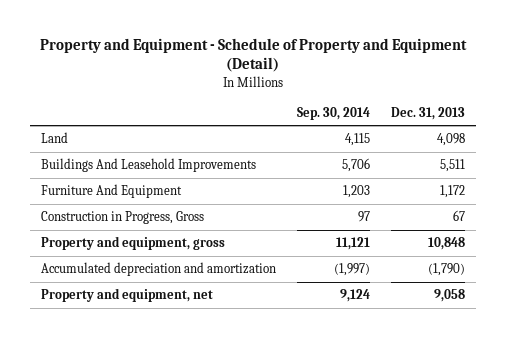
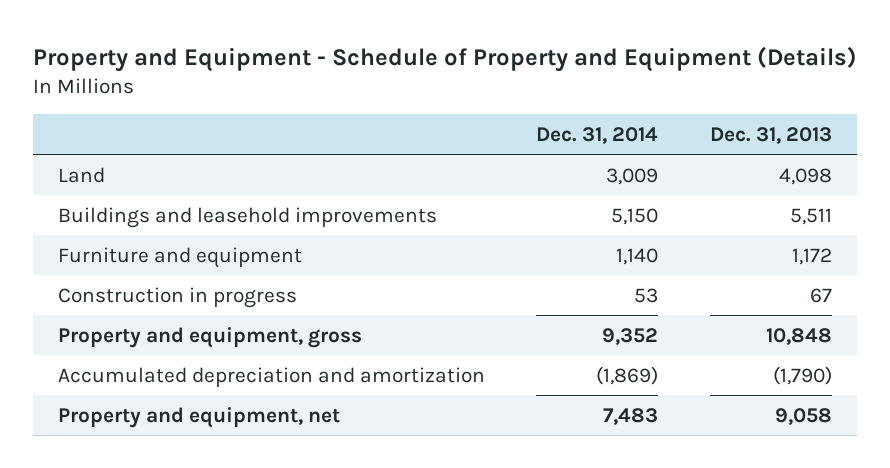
- Property and Equipment - Schedule of Property and Equipment (Detail)
+ Property and Equipment - Schedule of Property and Equipment (Details)
- | Sep. 30, 2014 | Dec. 31, 2013
+ | Dec. 31, 2014 | Dec. 31, 2013
- Buildings And Leasehold Improvements | 5,706 | 5,511
- Furniture And Equipment | 1,203 | 1,172
- Construction in Progress, Gross | 97 | 67
+ Buildings and leasehold improvements | 5,150 | 5,511
+ Furniture and equipment | 1,140 | 1,172
+ Construction in progress | 53 | 67

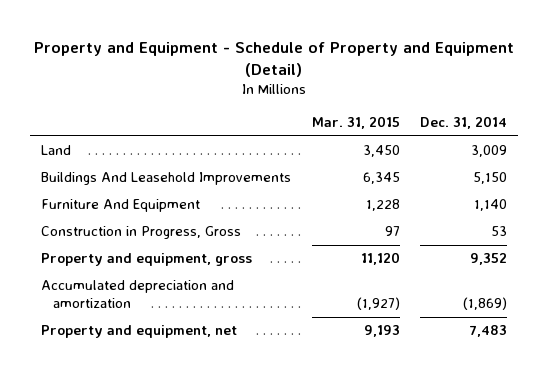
- Property and Equipment - Schedule of Property and Equipment (Details)
+ Property and Equipment - Schedule of Property and Equipment (Detail)
- | Dec. 31, 2014 | Dec. 31, 2013
+ | Mar. 31, 2015 | Dec. 31, 2014
- Buildings and leasehold improvements | 5,150 | 5,511
- Furniture and equipment | 1,140 | 1,172
- Construction in progress | 53 | 67
+ Buildings And Leasehold Improvements | 6,345 | 5,150
+ Furniture And Equipment | 1,228 | 1,140
+ Construction in Progress, Gross | 97 | 53

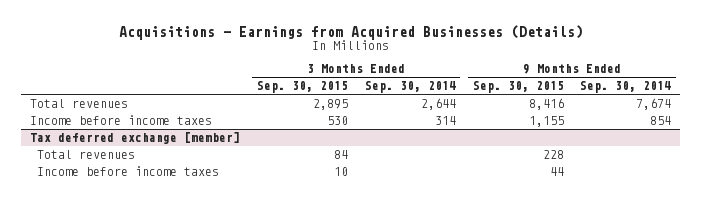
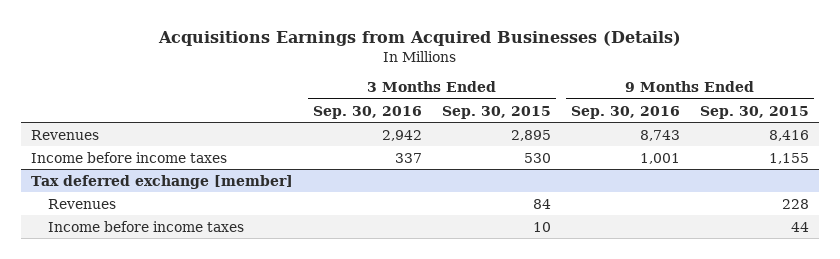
- Acquisitions - Earnings from Acquired Businesses (Details)
+ Acquisitions Earnings from Acquired Businesses (Details)
- | 3 Months Ended Sep. 30, 2015 | 3 Months Ended Sep. 30, 2014 | 9 Months Ended Sep. 30, 2015 | 9 Months Ended Sep. 30, 2014
+ | 3 Months Ended Sep. 30, 2016 | 3 Months Ended Sep. 30, 2015 | 9 Months Ended Sep. 30, 2016 | 9 Months Ended Sep. 30, 2015
- Total revenues | 2,895 | 2,644 | 8,416 | 7,674
+ Revenues | 2,942 | 2,895 | 8,743 | 8,416
@ Tax deferred exchange [member]
- Total revenues | 84 | | 228 |
+ Revenues | | 84 | | 228

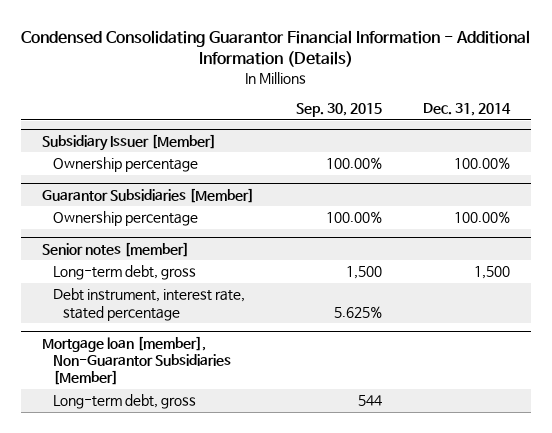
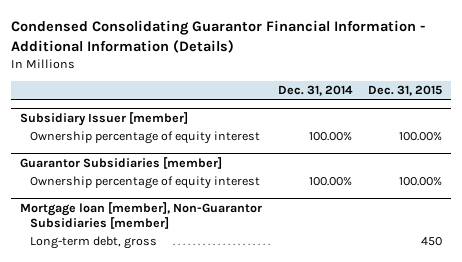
- | Sep. 30, 2015 | Dec. 31, 2014
+ | Dec. 31, 2014 | Dec. 31, 2015
- Subsidiary Issuer [Member]
- Ownership percentage | 100.00% | 100.00%
- Guarantor Subsidiaries [Member]
- Ownership percentage | 100.00% | 100.00%
- Senior notes [member]
- Long-term debt, gross | 1,500 | 1,500
- Debt instrument, interest rate, stated percentage | 5.625% |
- Mortgage loan [member], Non-Guarantor Subsidiaries [Member]
+ Subsidiary Issuer [member]
+ Ownership percentage of equity interest | 100.00% | 100.00%
+ Guarantor Subsidiaries [member]
+ Ownership percentage of equity interest | 100.00% | 100.00%
+ Mortgage loan [member], Non-Guarantor Subsidiaries [member]

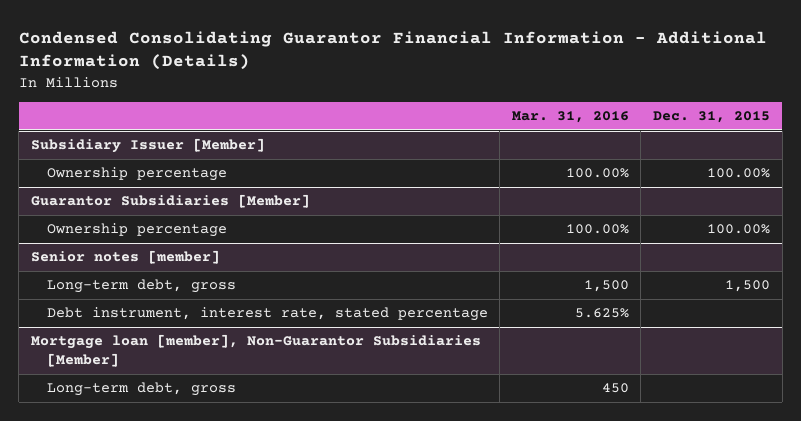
- | Dec. 31, 2014 | Dec. 31, 2015
+ | Mar. 31, 2016 | Dec. 31, 2015
- Subsidiary Issuer [member]
- Ownership percentage of equity interest | 100.00% | 100.00%
- Guarantor Subsidiaries [member]
- Ownership percentage of equity interest | 100.00% | 100.00%
- Mortgage loan [member], Non-Guarantor Subsidiaries [member]
- Long-term debt, gross | | 450
+ Subsidiary Issuer [Member]
+ Ownership percentage | 100.00% | 100.00%
+ Guarantor Subsidiaries [Member]
+ Ownership percentage | 100.00% | 100.00%
+ Senior notes [member]
+ Long-term debt, gross | 1,500 | 1,500
+ Debt instrument, interest rate, stated percentage | 5.625% |
+ Mortgage loan [member], Non-Guarantor Subsidiaries [Member]
+ Long-term debt, gross | 450 |

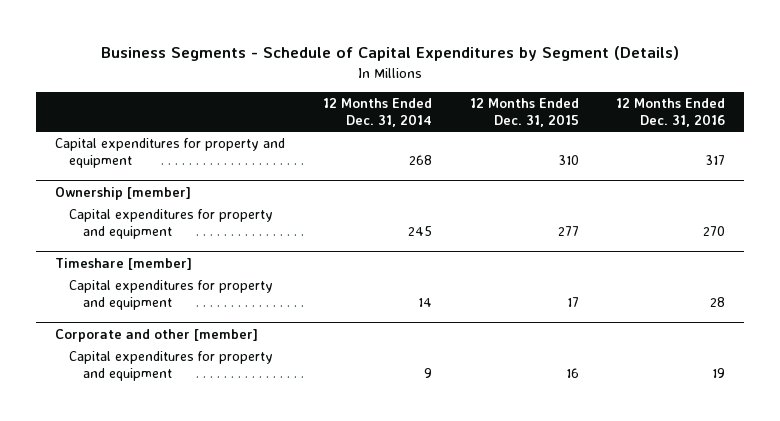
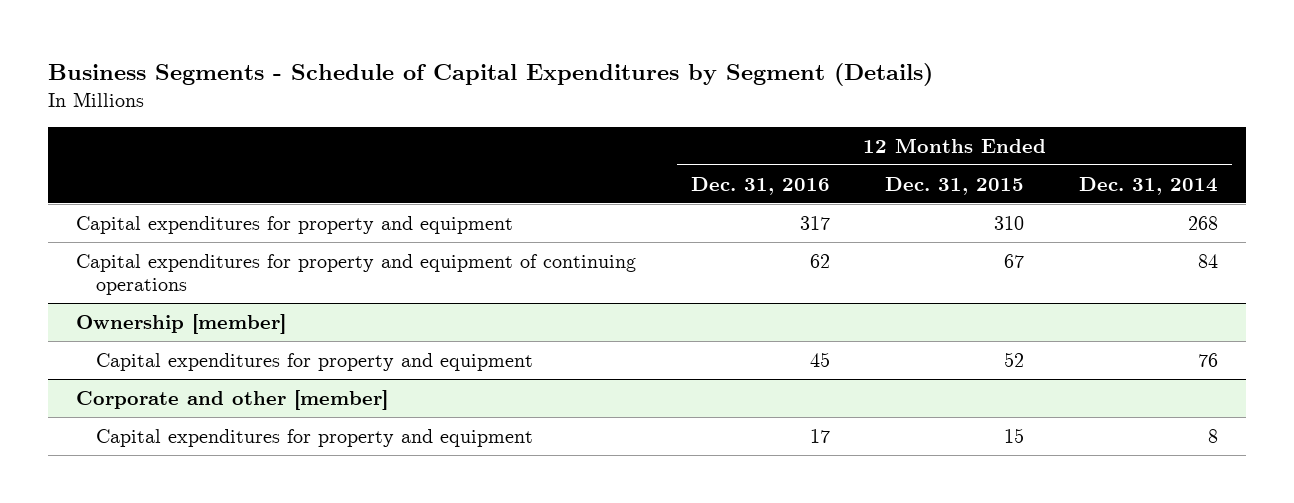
- | 12 Months Ended Dec. 31, 2014 | 12 Months Ended Dec. 31, 2015 | 12 Months Ended Dec. 31, 2016
+ | 12 Months Ended Dec. 31, 2016 | 12 Months Ended Dec. 31, 2015 | 12 Months Ended Dec. 31, 2014
+ Capital expenditures for property and equipment of continuing operations | 62 | 67 | 84
@ Ownership [member]
- Capital expenditures for property and equipment | 245 | 277 | 270
- Timeshare [member]
- Capital expenditures for property and equipment | 14 | 17 | 28
@ Ownership [member]
+ Capital expenditures for property and equipment | 45 | 52 | 76
@ Corporate and other [member]
- Capital expenditures for property and equipment | 9 | 16 | 19
+ Capital expenditures for property and equipment | 17 | 15 | 8

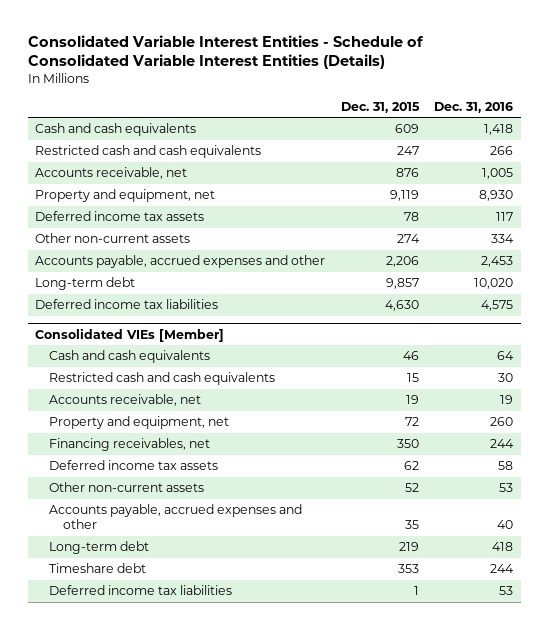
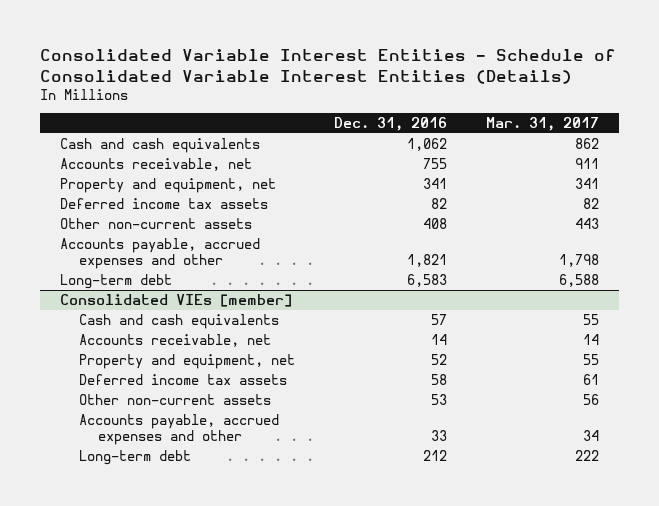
- | Dec. 31, 2015 | Dec. 31, 2016
+ | Dec. 31, 2016 | Mar. 31, 2017
- Cash and cash equivalents | 609 | 1,418
- Restricted cash and cash equivalents | 247 | 266
- Accounts receivable, net | 876 | 1,005
- Property and equipment, net | 9,119 | 8,930
- Deferred income tax assets | 78 | 117
- Other non-current assets | 274 | 334
- Accounts payable, accrued expenses and other | 2,206 | 2,453
- Long-term debt | 9,857 | 10,020
- Deferred income tax liabilities | 4,630 | 4,575
- Consolidated VIEs [Member]
- Cash and cash equivalents | 46 | 64
- Restricted cash and cash equivalents | 15 | 30
- Accounts receivable, net | 19 | 19
- Property and equipment, net | 72 | 260
- Financing receivables, net | 350 | 244
+ Cash and cash equivalents | 1,062 | 862
+ Accounts receivable, net | 755 | 911
+ Property and equipment, net | 341 | 341
+ Deferred income tax assets | 82 | 82
+ Other non-current assets | 408 | 443
+ Accounts payable, accrued expenses and other | 1,821 | 1,798
+ Long-term debt | 6,583 | 6,588
+ Consolidated VIEs [member]
+ Cash and cash equivalents | 57 | 55
+ Accounts receivable, net | 14 | 14
+ Property and equipment, net | 52 | 55
- Accounts payable, accrued expenses and other | 35 | 40
- Long-term debt | 219 | 418
- Timeshare debt | 353 | 244
- Deferred income tax liabilities | 1 | 53
+ Accounts payable, accrued expenses and other | 33 | 34
+ Long-term debt | 212 | 222

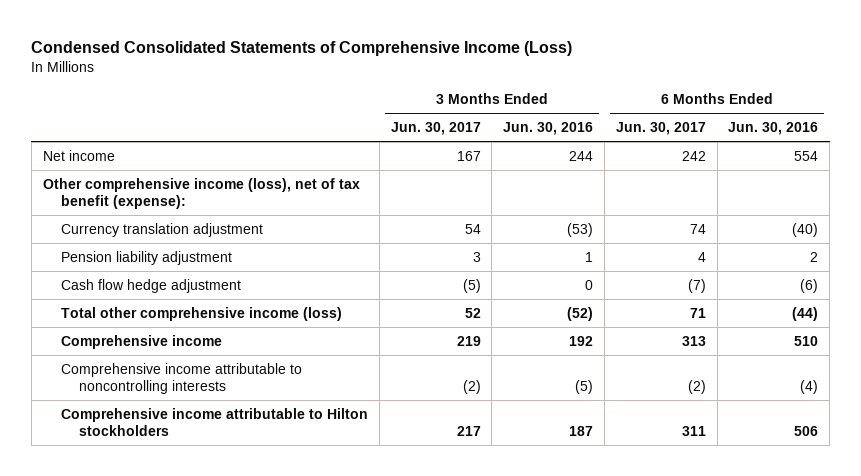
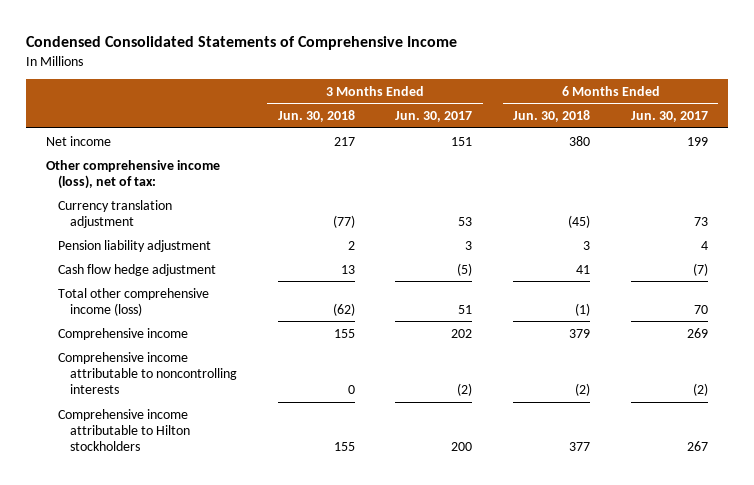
- Condensed Consolidated Statements of Comprehensive Income (Loss)
+ Condensed Consolidated Statements of Comprehensive Income
- | 3 Months Ended Jun. 30, 2017 | 3 Months Ended Jun. 30, 2016 | 6 Months Ended Jun. 30, 2017 | 6 Months Ended Jun. 30, 2016
+ | 3 Months Ended Jun. 30, 2018 | 3 Months Ended Jun. 30, 2017 | 6 Months Ended Jun. 30, 2018 | 6 Months Ended Jun. 30, 2017
- Net income | 167 | 244 | 242 | 554
- Other comprehensive income (loss), net of tax benefit (expense):
- Currency translation adjustment | 54 | (53) | 74 | (40)
+ Net income | 217 | 151 | 380 | 199
+ Other comprehensive income (loss), net of tax:
+ Currency translation adjustment | (77) | 53 | (45) | 73
- Total other comprehensive income (loss) | 52 | (52) | 71 | (44)
- Comprehensive income | 219 | 192 | 313 | 510
+ Total other comprehensive income (loss) | (62) | 51 | (1) | 70
+ Comprehensive income | 155 | 202 | 379 | 269
- Comprehensive income attributable to Hilton stockholders | 217 | 187 | 311 | 506
+ Comprehensive income attributable to Hilton stockholders | 155 | 200 | 377 | 267

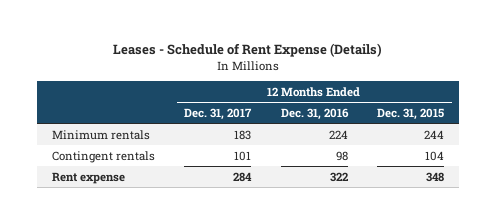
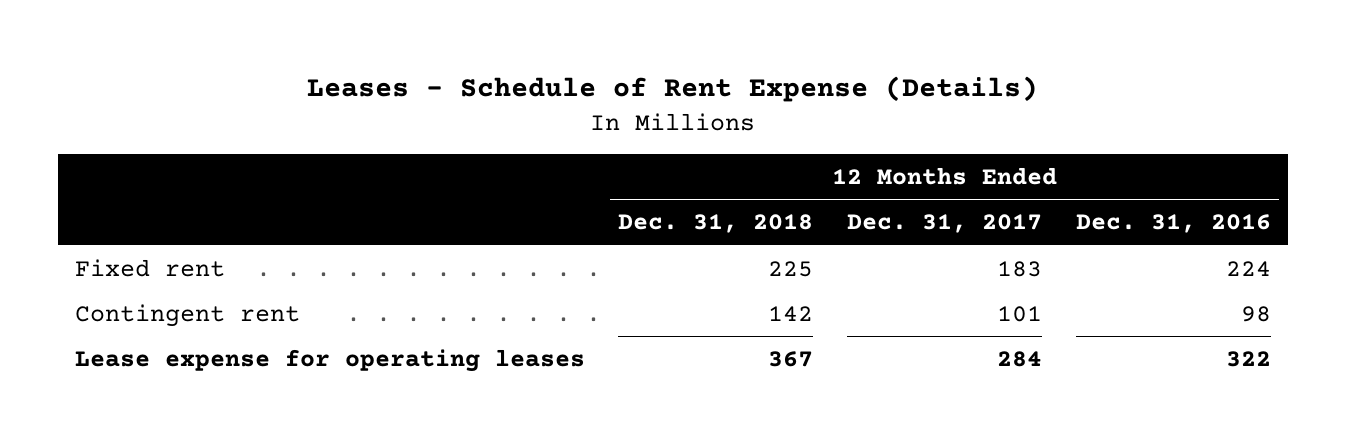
- | 12 Months Ended Dec. 31, 2017 | 12 Months Ended Dec. 31, 2016 | 12 Months Ended Dec. 31, 2015
+ | 12 Months Ended Dec. 31, 2018 | 12 Months Ended Dec. 31, 2017 | 12 Months Ended Dec. 31, 2016
- Minimum rentals | 183 | 224 | 244
- Contingent rentals | 101 | 98 | 104
- Rent expense | 284 | 322 | 348
+ Fixed rent | 225 | 183 | 224
+ Contingent rent | 142 | 101 | 98
+ Lease expense for operating leases | 367 | 284 | 322

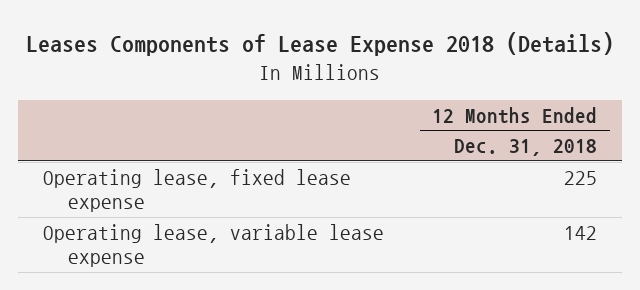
- Leases - Schedule of Rent Expense (Details)
+ Leases Components of Lease Expense 2018 (Details)
- | 12 Months Ended Dec. 31, 2018 | 12 Months Ended Dec. 31, 2017 | 12 Months Ended Dec. 31, 2016
+ | 12 Months Ended Dec. 31, 2018
- Fixed rent | 225 | 183 | 224
- Contingent rent | 142 | 101 | 98
- Lease expense for operating leases | 367 | 284 | 322
+ Operating lease, fixed lease expense | 225
+ Operating lease, variable lease expense | 142

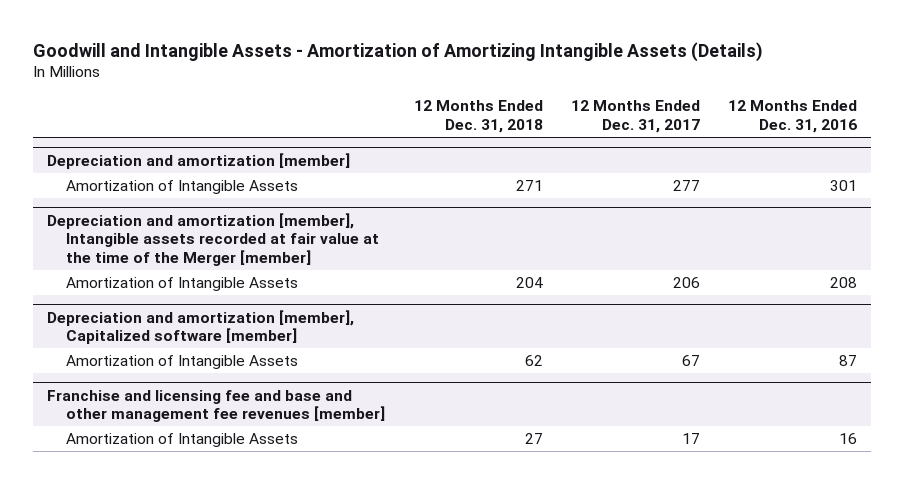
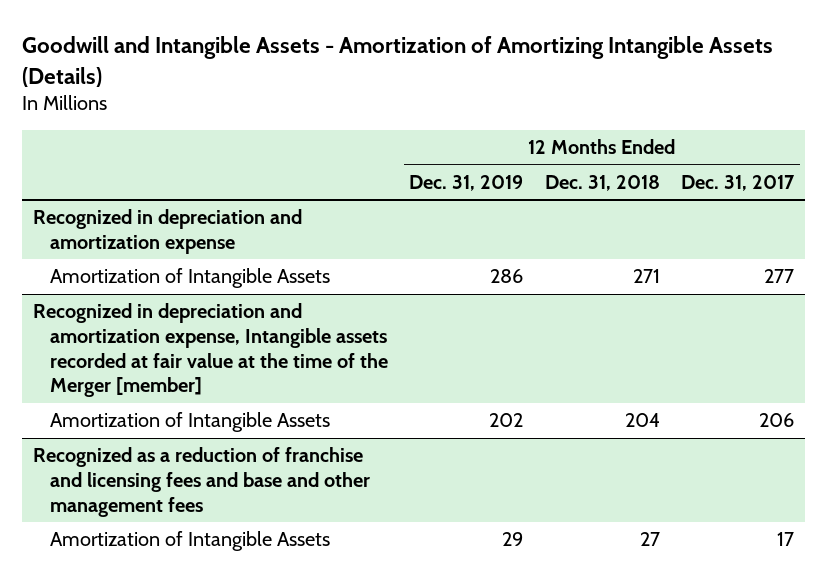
- | 12 Months Ended Dec. 31, 2018 | 12 Months Ended Dec. 31, 2017 | 12 Months Ended Dec. 31, 2016
+ | 12 Months Ended Dec. 31, 2019 | 12 Months Ended Dec. 31, 2018 | 12 Months Ended Dec. 31, 2017
- Depreciation and amortization [member]
+ Recognized in depreciation and amortization expense
- Depreciation and amortization [member], Intangible assets recorded at fair value at the time of the Merger [member]
+ Recognized in depreciation and amortization expense, Intangible assets recorded at fair value at the time of the Merger [member]
- Depreciation and amortization [member], Capitalized software [member]
- Amortization of Intangible Assets | 62 | 67 | 87
- Franchise and licensing fee and base and other management fee revenues [member]
+ Recognized as a reduction of franchise and licensing fees and base and other management fees

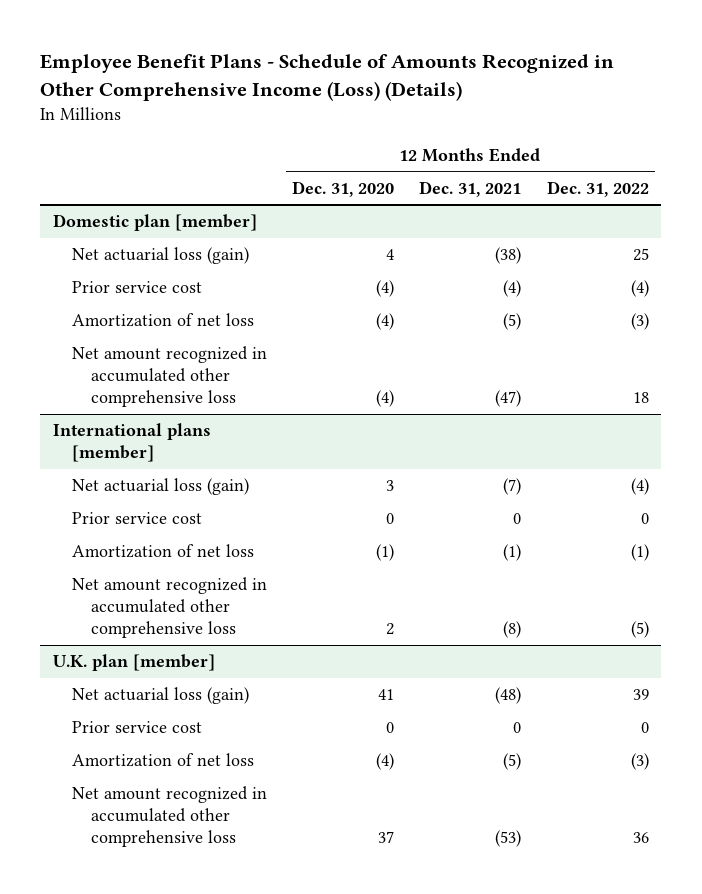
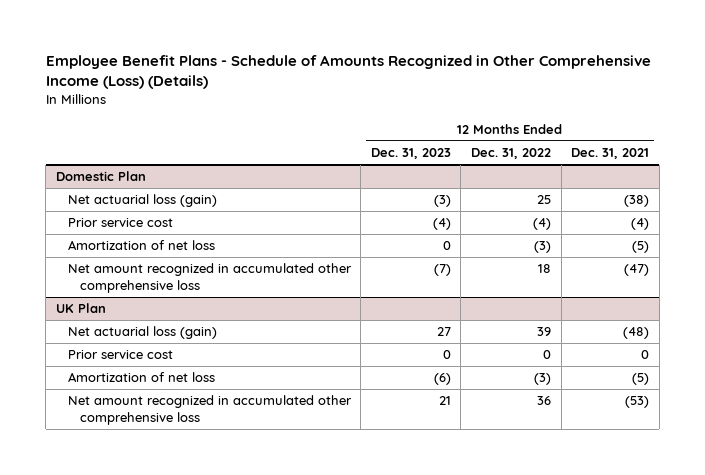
- | 12 Months Ended Dec. 31, 2020 | 12 Months Ended Dec. 31, 2021 | 12 Months Ended Dec. 31, 2022
+ | 12 Months Ended Dec. 31, 2023 | 12 Months Ended Dec. 31, 2022 | 12 Months Ended Dec. 31, 2021
- Domestic plan [member]
+ Domestic Plan
- International plans [member]
- Net actuarial loss (gain) | 3 | (7) | (4)
- Prior service cost | 0 | 0 | 0
- Amortization of net loss | (1) | (1) | (1)
- Net amount recognized in accumulated other comprehensive loss | 2 | (8) | (5)
- U.K. plan [member]
+ UK Plan

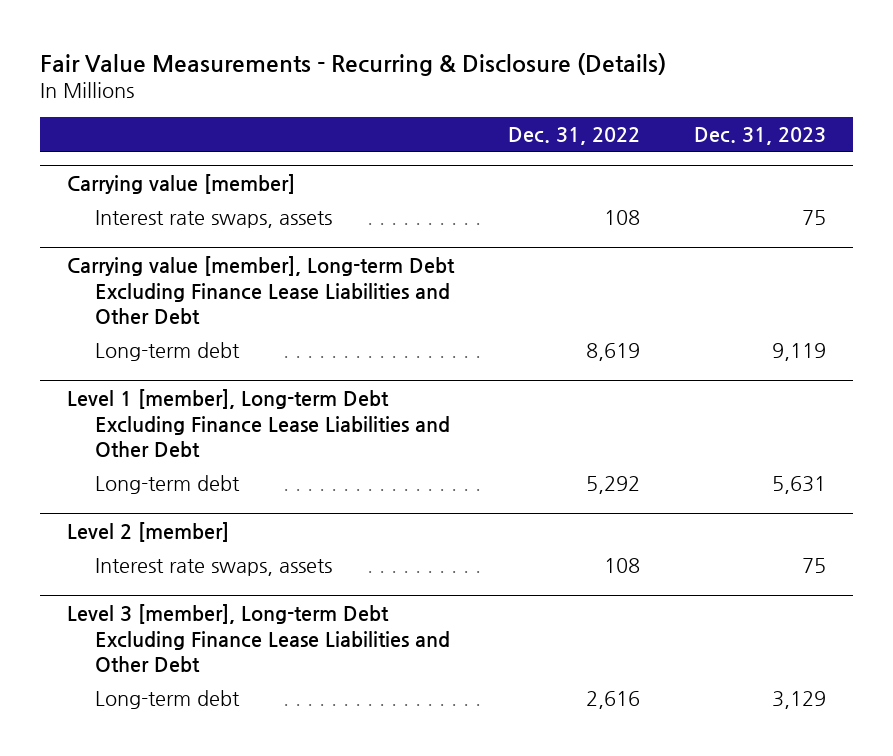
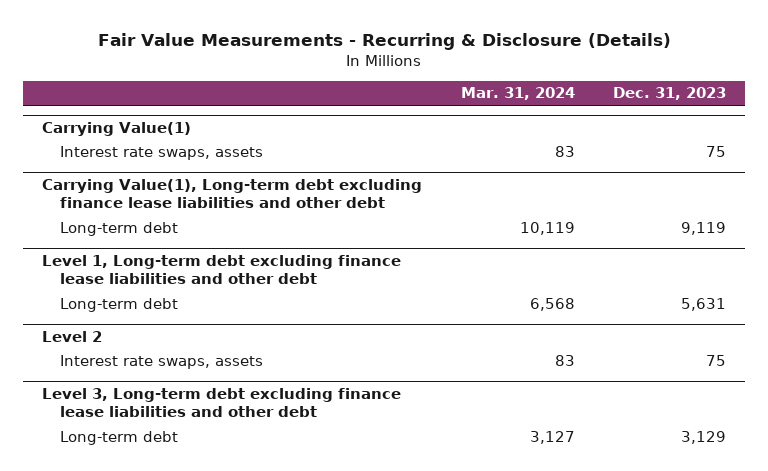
- | Dec. 31, 2022 | Dec. 31, 2023
+ | Mar. 31, 2024 | Dec. 31, 2023
- Carrying value [member]
+ Carrying Value(1)
- Carrying value [member], Long-term Debt Excluding Finance Lease Liabilities and Other Debt
+ Carrying Value(1), Long-term debt excluding finance lease liabilities and other debt
- Level 1 [member], Long-term Debt Excluding Finance Lease Liabilities and Other Debt
+ Level 1, Long-term debt excluding finance lease liabilities and other debt
- Level 2 [member]
+ Level 2
- Level 3 [member], Long-term Debt Excluding Finance Lease Liabilities and Other Debt
+ Level 3, Long-term debt excluding finance lease liabilities and other debt

